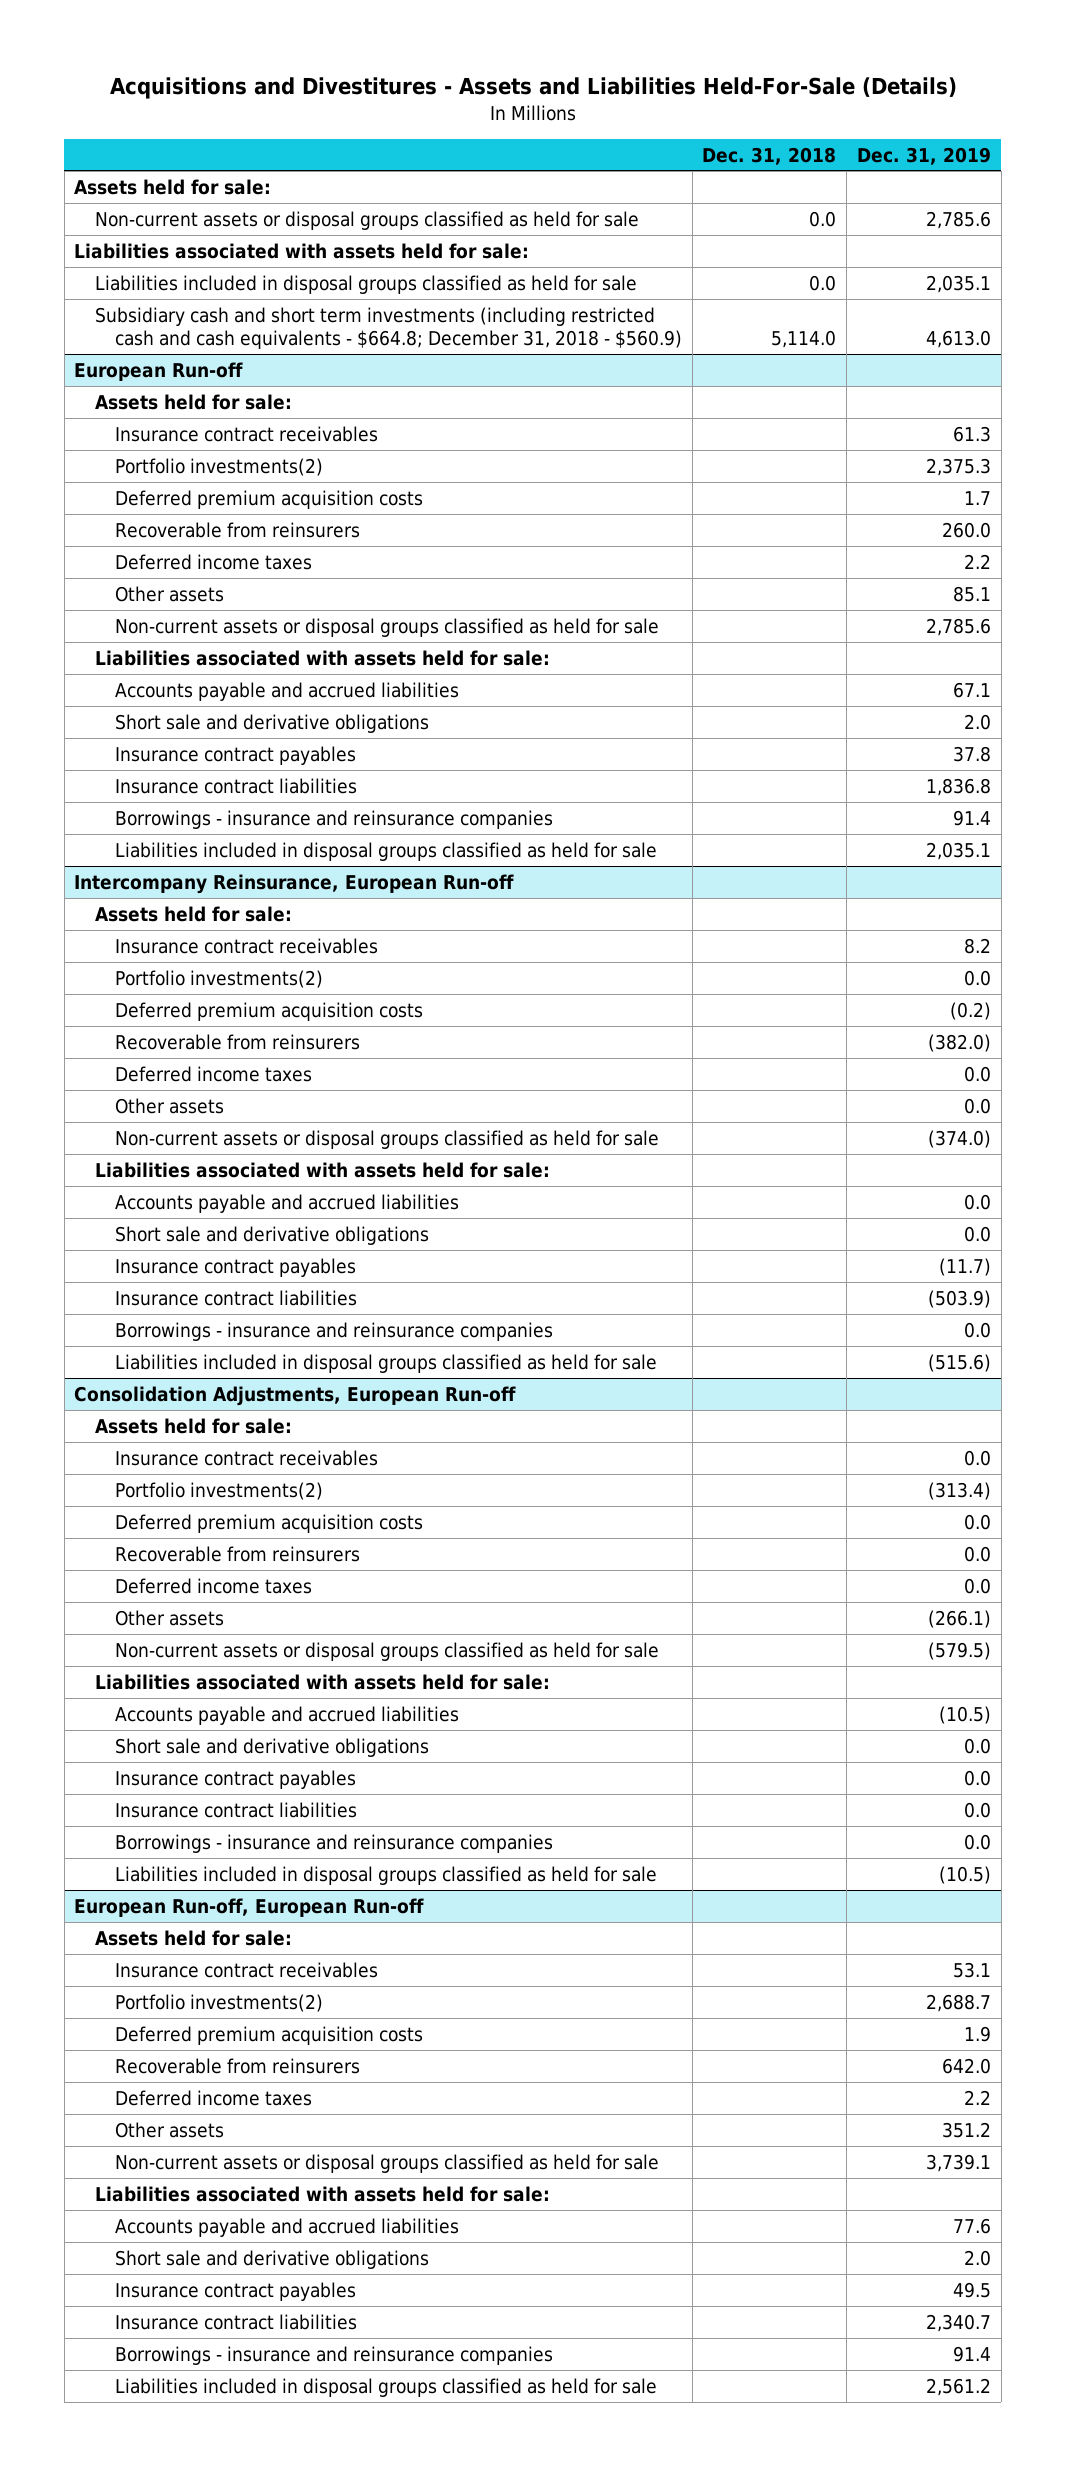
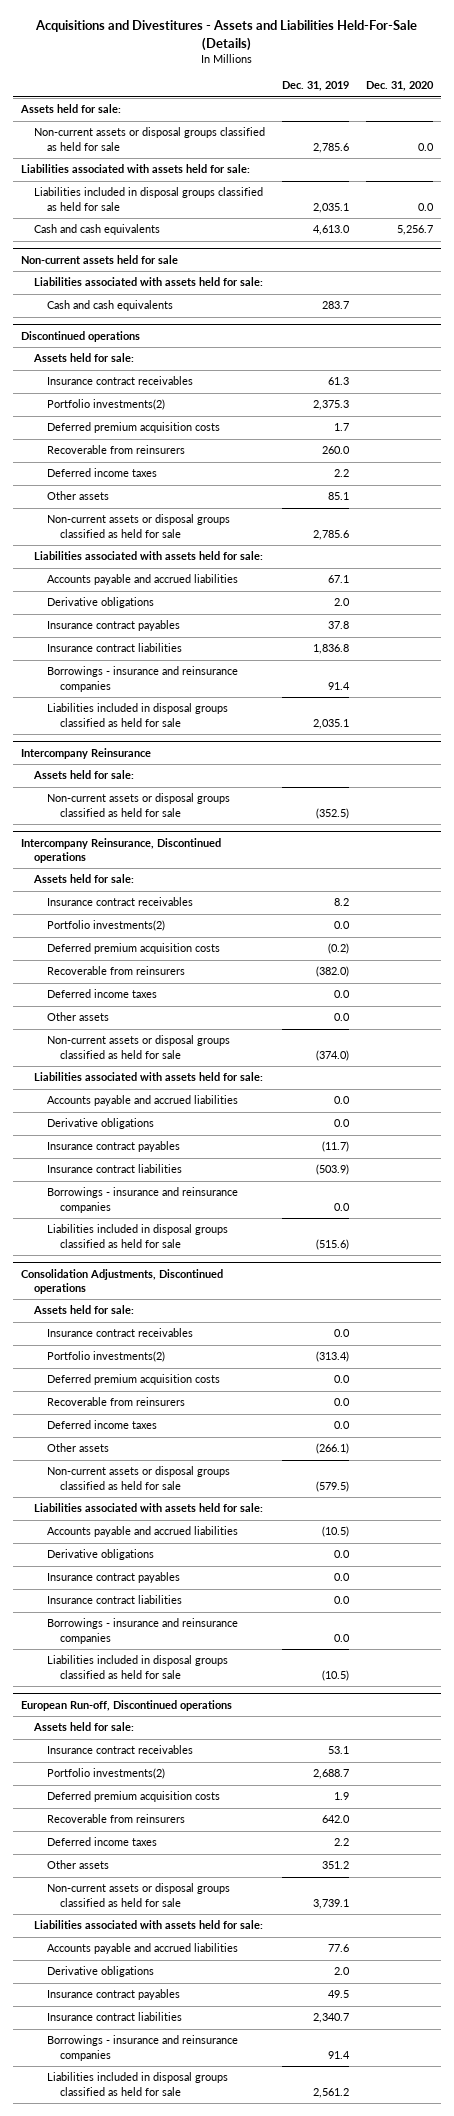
- | Dec. 31, 2018 | Dec. 31, 2019
+ | Dec. 31, 2019 | Dec. 31, 2020
- Subsidiary cash and short term investments (including restricted cash and cash equivalents - $664.8; December 31, 2018 - $560.9) | 5,114.0 | 4,613.0
- European Run-off
+ Cash and cash equivalents | 4,613.0 | 5,256.7
+ Non-current assets held for sale
+ Liabilities associated with assets held for sale:
+ Cash and cash equivalents | 283.7 |
+ Discontinued operations
- Short sale and derivative obligations | | 2.0
+ Derivative obligations | 2.0 |
- Intercompany Reinsurance, European Run-off
+ Intercompany Reinsurance
+ Non-current assets or disposal groups classified as held for sale | (352.5) |
+ Intercompany Reinsurance, Discontinued operations
+ Assets held for sale:
- Short sale and derivative obligations | | 0.0
+ Derivative obligations | 0.0 |
- Consolidation Adjustments, European Run-off
+ Consolidation Adjustments, Discontinued operations
- Short sale and derivative obligations | | 0.0
+ Derivative obligations | 0.0 |
- European Run-off, European Run-off
+ European Run-off, Discontinued operations
- Short sale and derivative obligations | | 2.0
+ Derivative obligations | 2.0 |

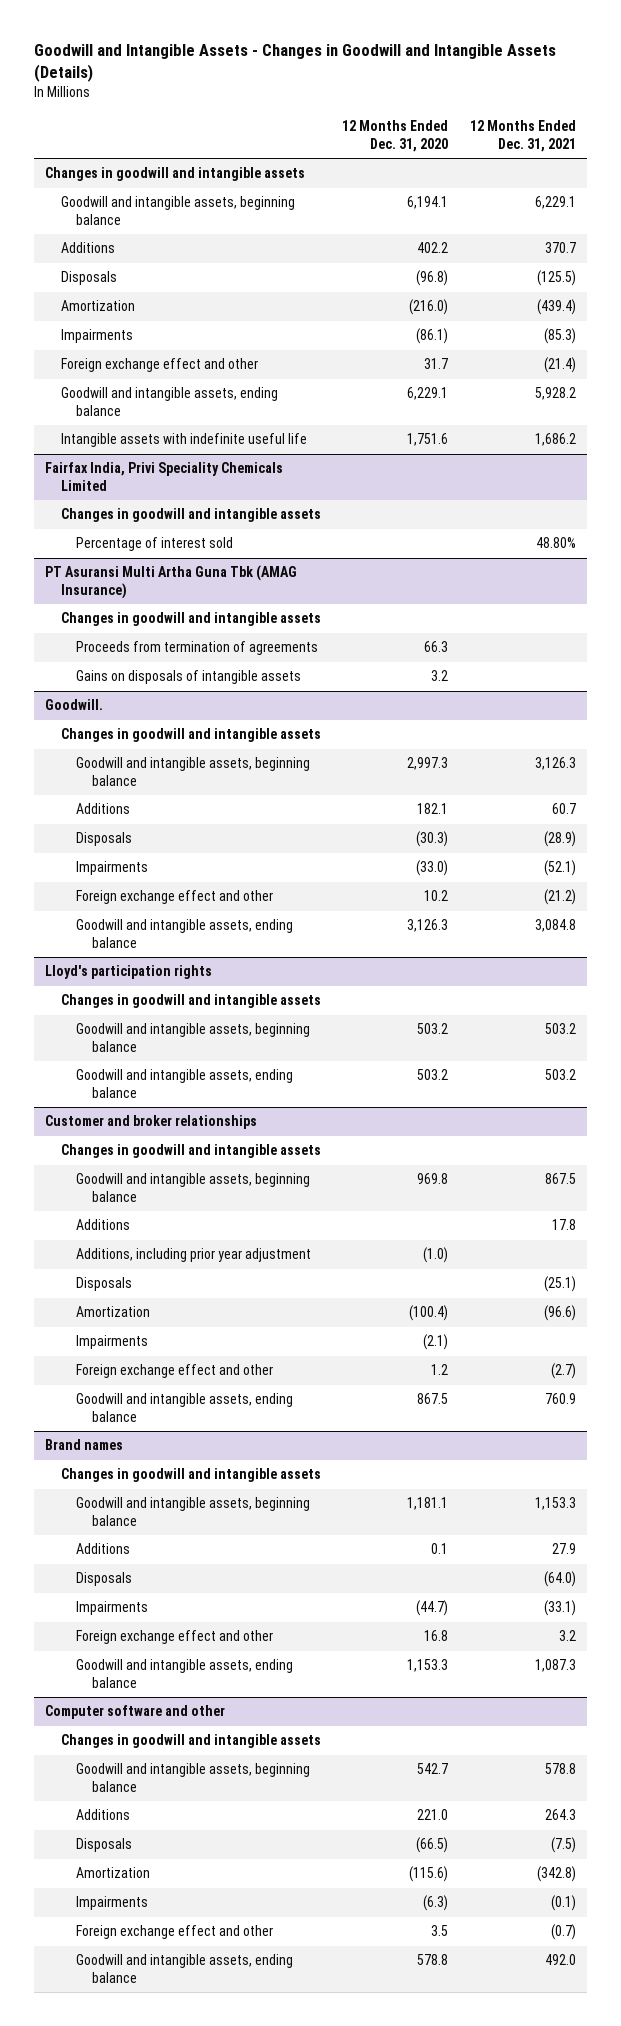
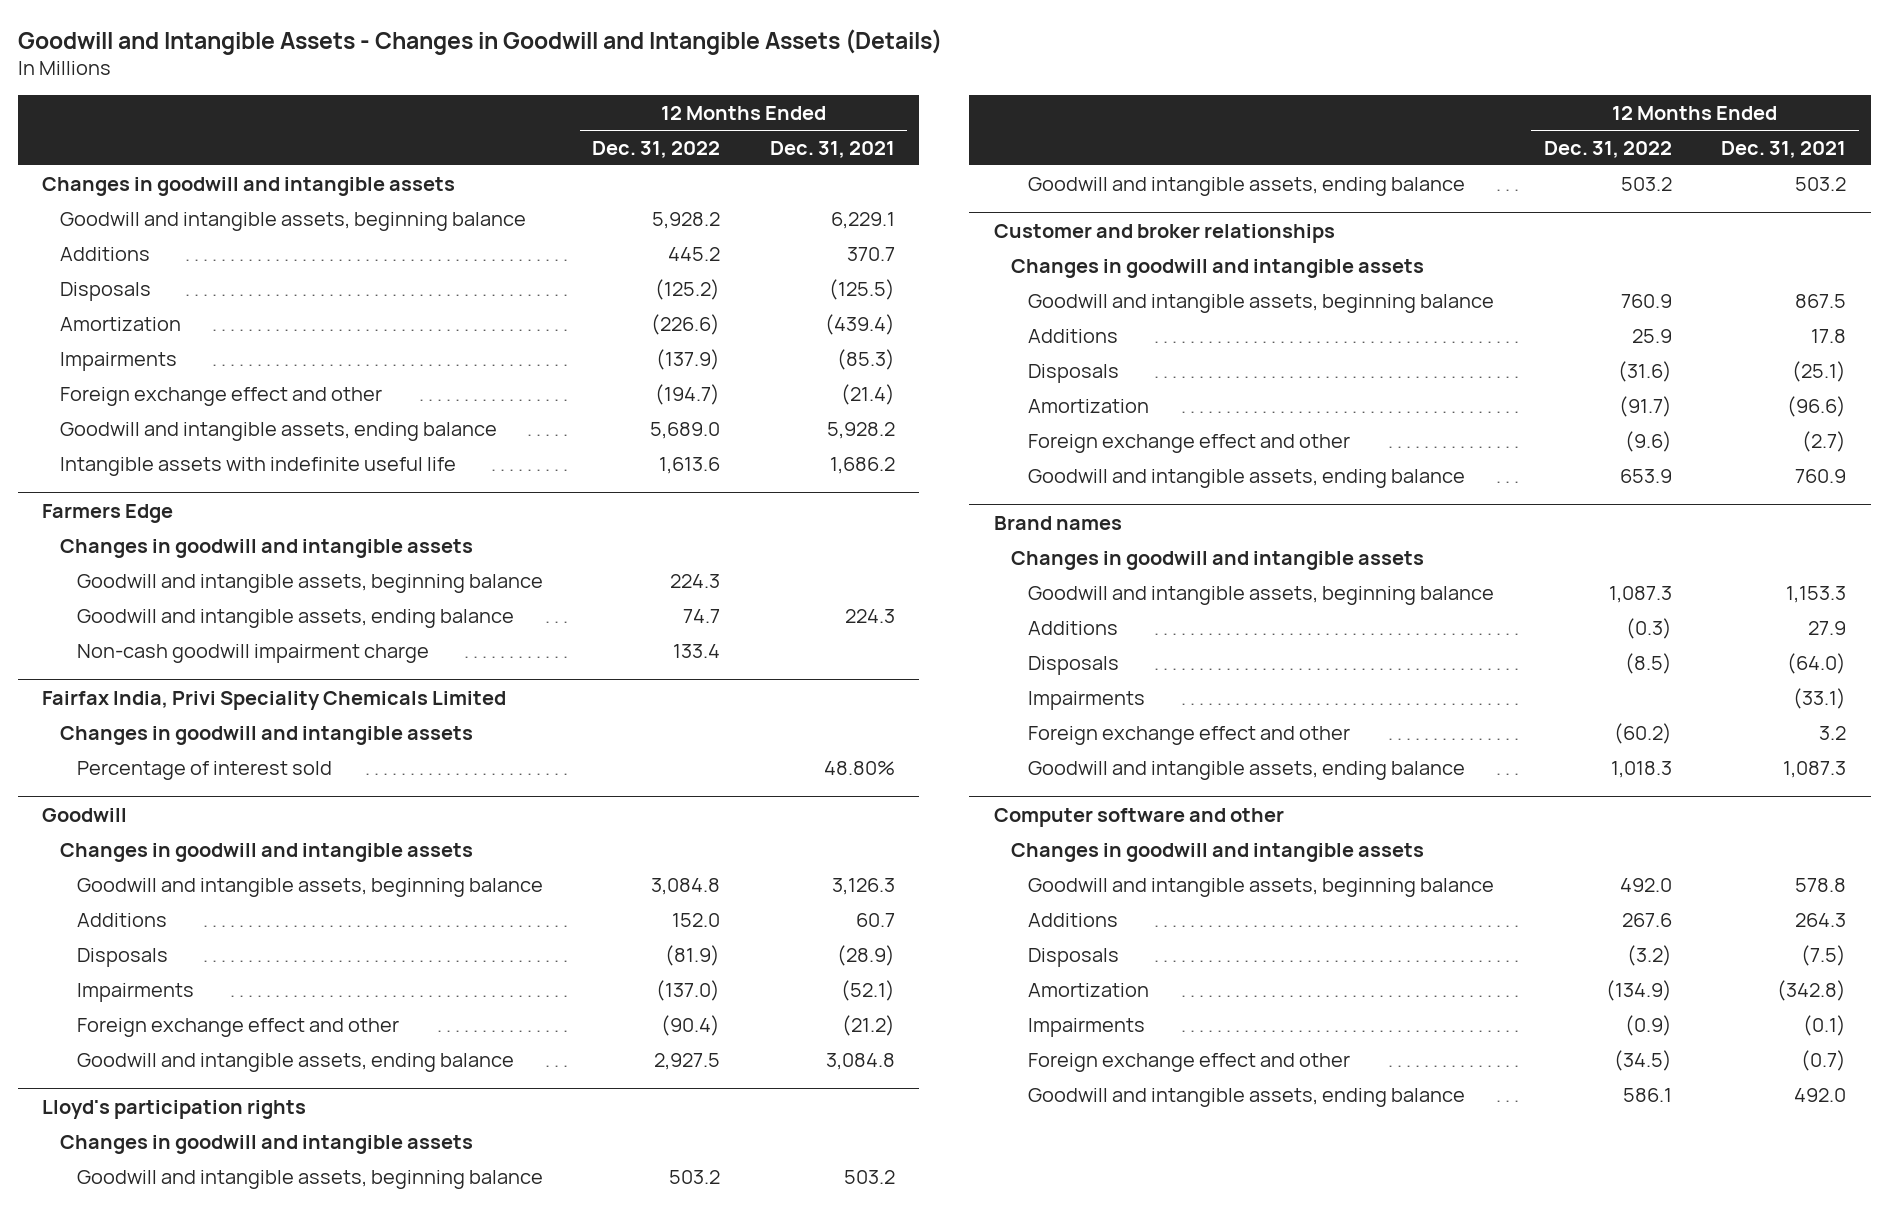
- | 12 Months Ended Dec. 31, 2020 | 12 Months Ended Dec. 31, 2021
+ | 12 Months Ended Dec. 31, 2022 | 12 Months Ended Dec. 31, 2021
+ Farmers Edge
+ Changes in goodwill and intangible assets
+ Goodwill and intangible assets, beginning balance | 224.3 |
+ Goodwill and intangible assets, ending balance | 74.7 | 224.3
+ Non-cash goodwill impairment charge | 133.4 |
- PT Asuransi Multi Artha Guna Tbk (AMAG Insurance)
- Changes in goodwill and intangible assets
- Proceeds from termination of agreements | 66.3 |
- Gains on disposals of intangible assets | 3.2 |
- Goodwill.
+ Goodwill
@ Customer and broker relationships
- Additions, including prior year adjustment | (1.0) |
- Impairments | (2.1) |

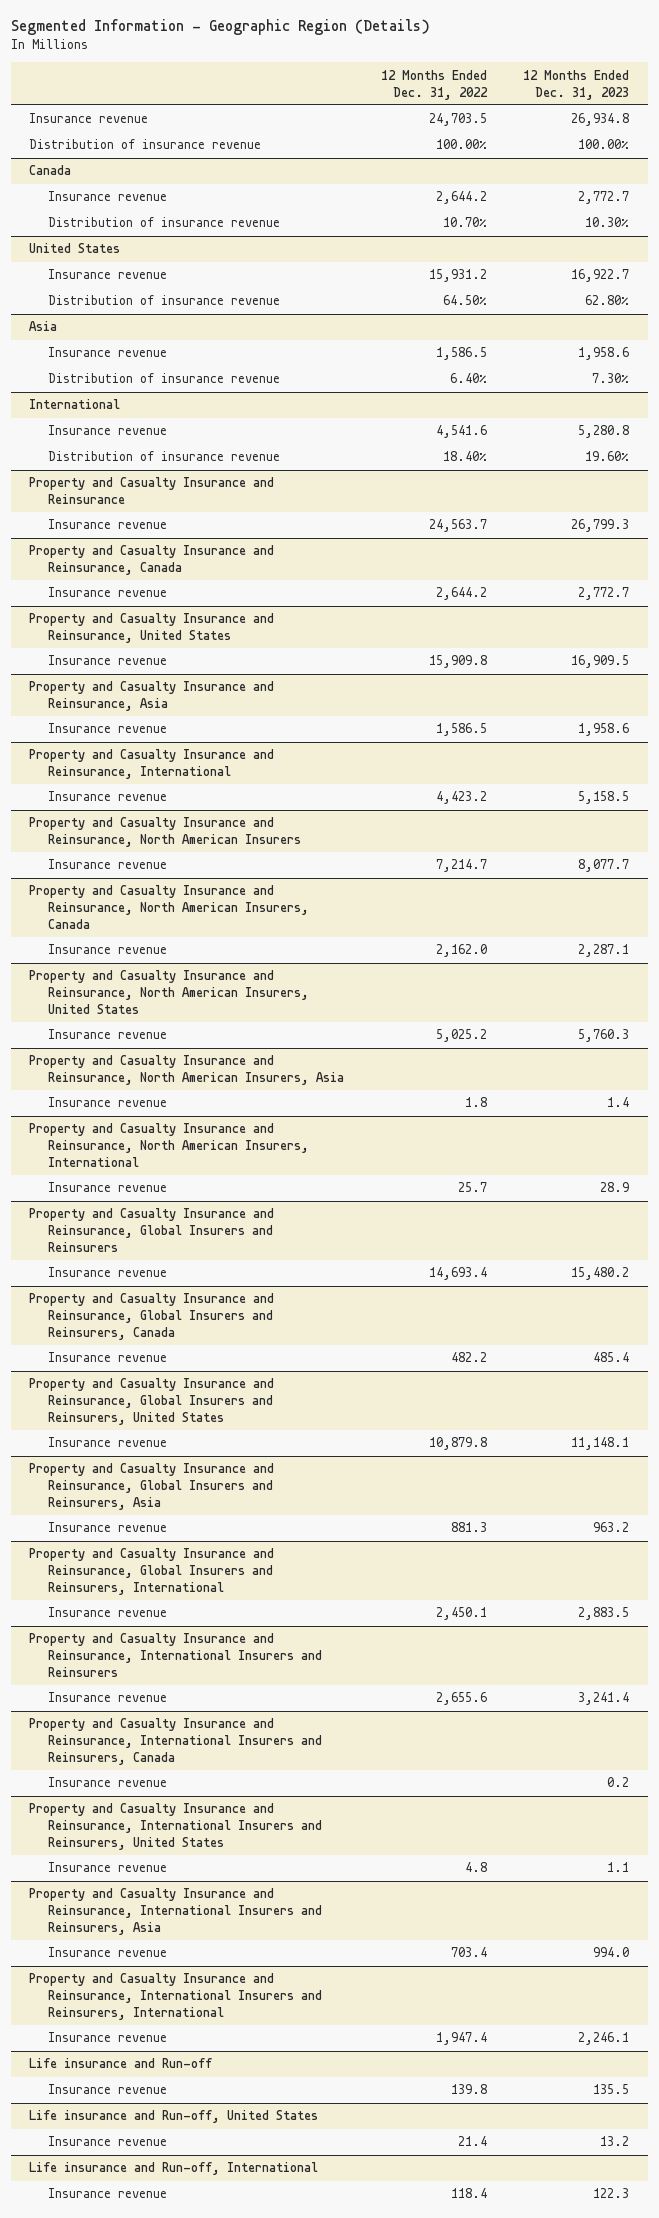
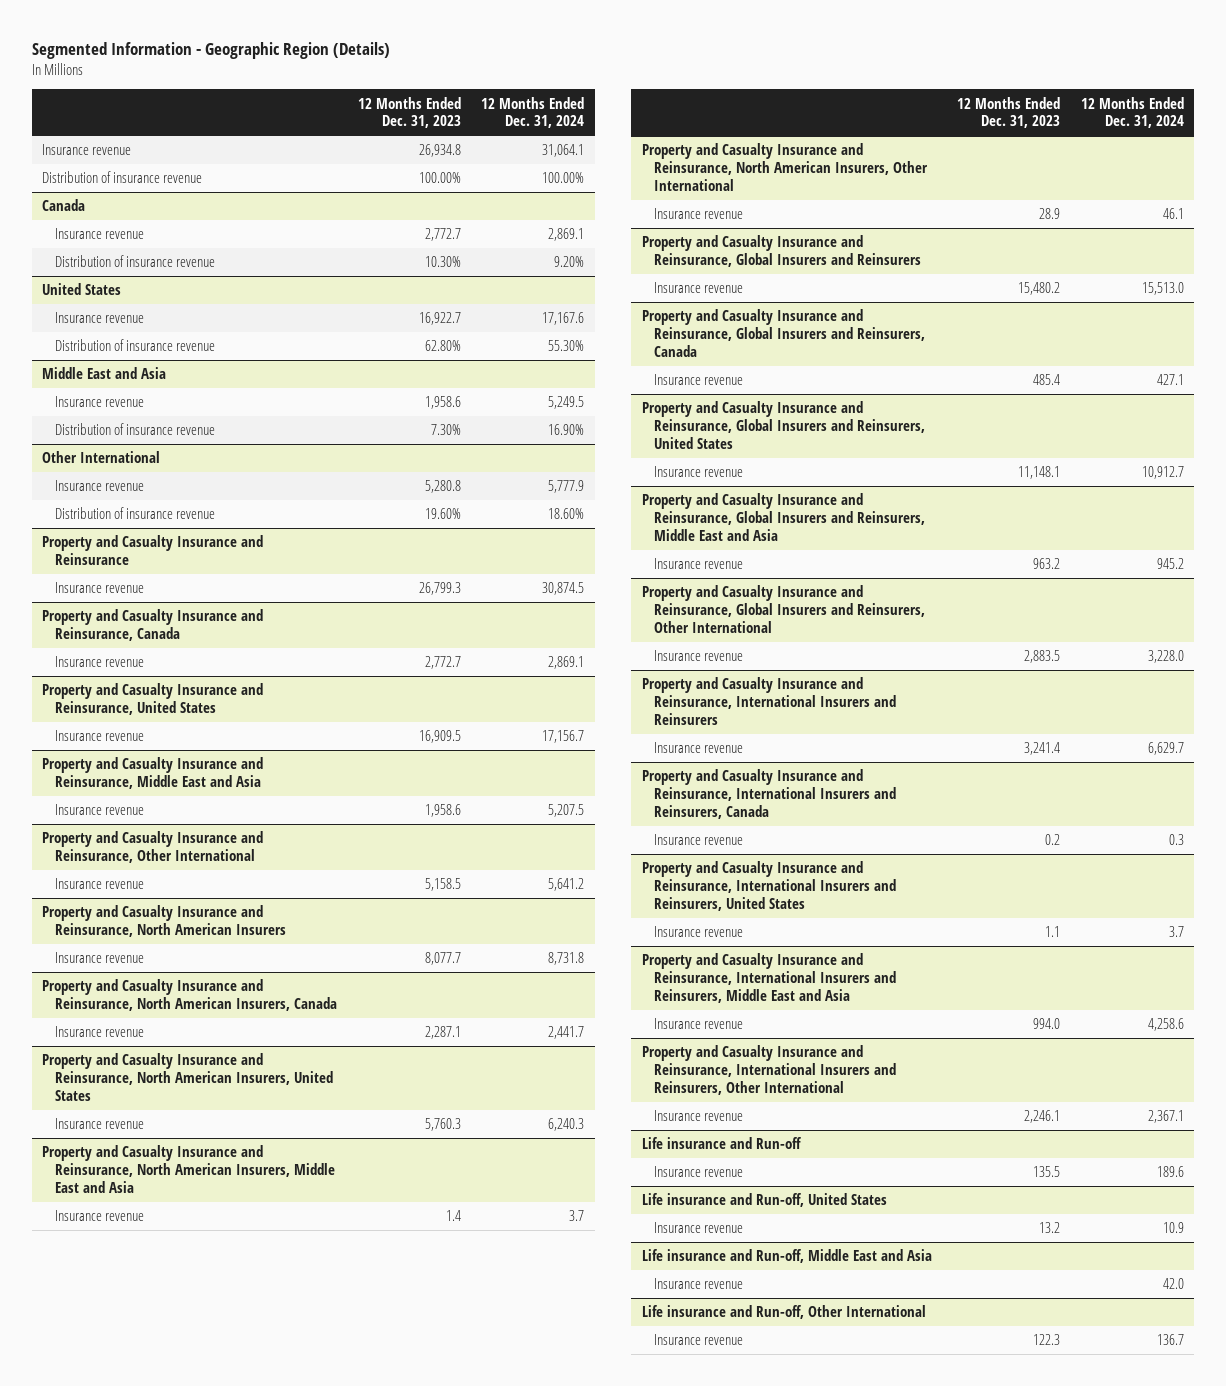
- | 12 Months Ended Dec. 31, 2022 | 12 Months Ended Dec. 31, 2023
+ | 12 Months Ended Dec. 31, 2023 | 12 Months Ended Dec. 31, 2024
- Asia
+ Middle East and Asia
- International
+ Other International
- Property and Casualty Insurance and Reinsurance, Asia
+ Property and Casualty Insurance and Reinsurance, Middle East and Asia
- Property and Casualty Insurance and Reinsurance, International
+ Property and Casualty Insurance and Reinsurance, Other International
- Property and Casualty Insurance and Reinsurance, North American Insurers, Asia
+ Property and Casualty Insurance and Reinsurance, North American Insurers, Middle East and Asia
- Property and Casualty Insurance and Reinsurance, North American Insurers, International
+ Property and Casualty Insurance and Reinsurance, North American Insurers, Other International
- Property and Casualty Insurance and Reinsurance, Global Insurers and Reinsurers, Asia
+ Property and Casualty Insurance and Reinsurance, Global Insurers and Reinsurers, Middle East and Asia
- Property and Casualty Insurance and Reinsurance, Global Insurers and Reinsurers, International
+ Property and Casualty Insurance and Reinsurance, Global Insurers and Reinsurers, Other International
- Property and Casualty Insurance and Reinsurance, International Insurers and Reinsurers, Asia
+ Property and Casualty Insurance and Reinsurance, International Insurers and Reinsurers, Middle East and Asia
- Property and Casualty Insurance and Reinsurance, International Insurers and Reinsurers, International
+ Property and Casualty Insurance and Reinsurance, International Insurers and Reinsurers, Other International
- Life insurance and Run-off, International
+ Life insurance and Run-off, Middle East and Asia
+ Insurance revenue | | 42.0
+ Life insurance and Run-off, Other International

